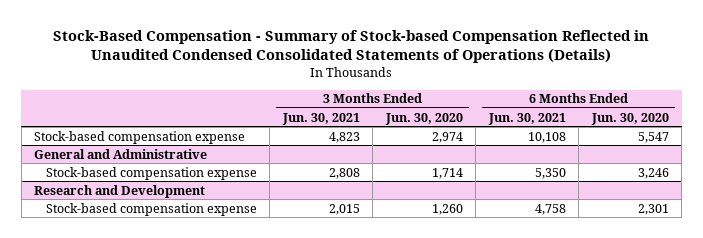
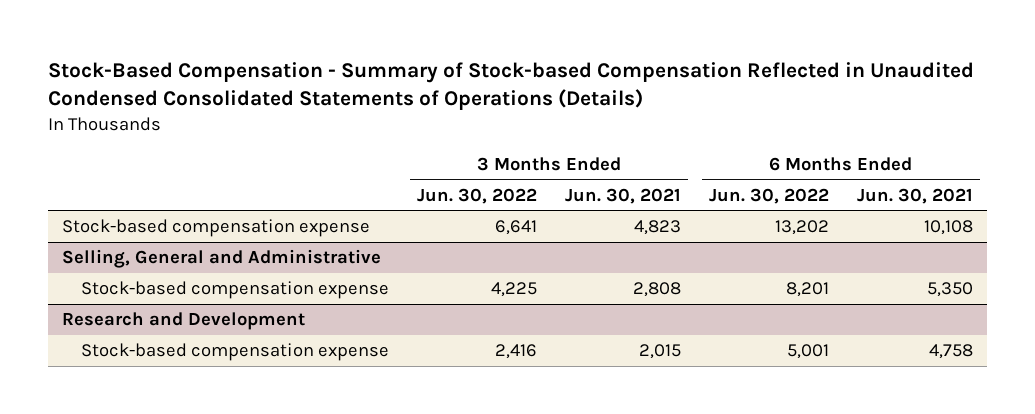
- | 3 Months Ended Jun. 30, 2021 | 3 Months Ended Jun. 30, 2020 | 6 Months Ended Jun. 30, 2021 | 6 Months Ended Jun. 30, 2020
+ | 3 Months Ended Jun. 30, 2022 | 3 Months Ended Jun. 30, 2021 | 6 Months Ended Jun. 30, 2022 | 6 Months Ended Jun. 30, 2021
- General and Administrative
+ Selling, General and Administrative

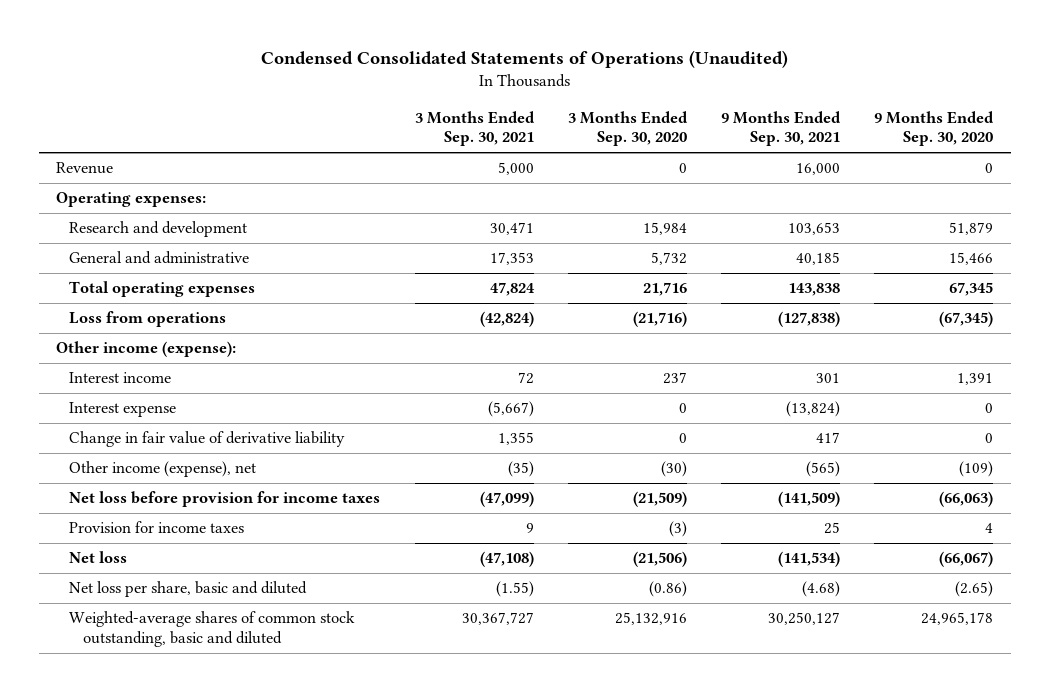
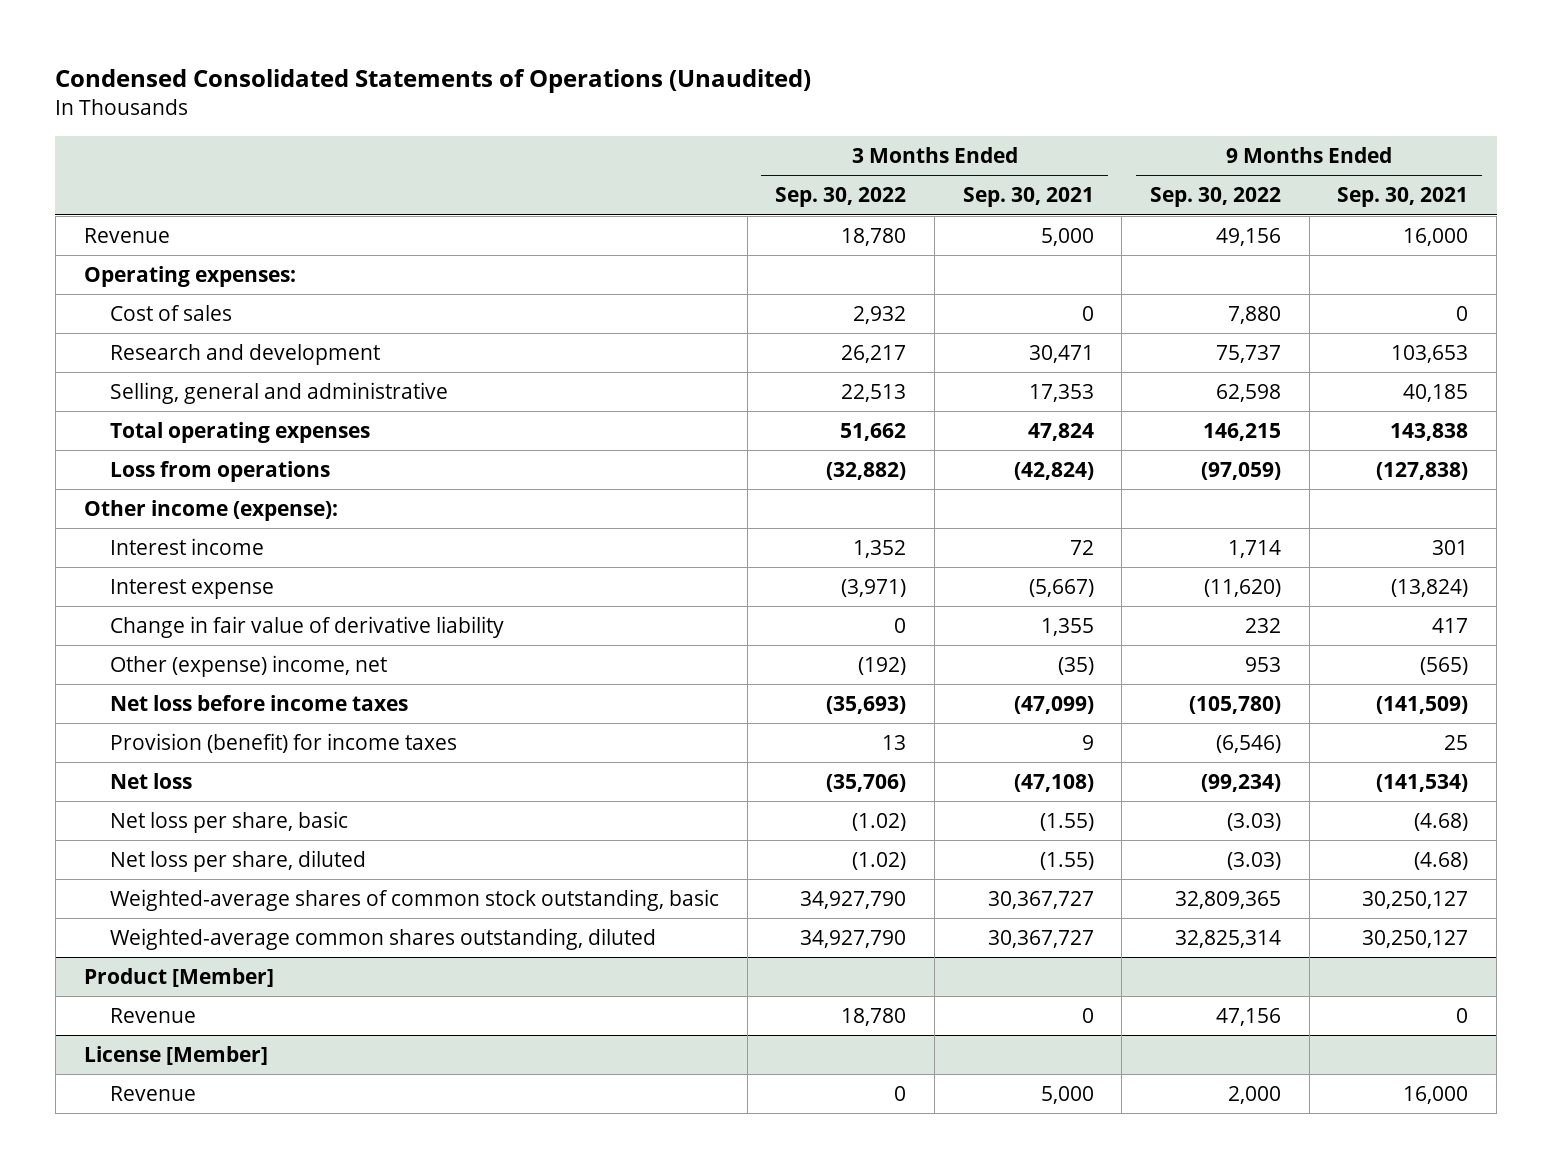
- | 3 Months Ended Sep. 30, 2021 | 3 Months Ended Sep. 30, 2020 | 9 Months Ended Sep. 30, 2021 | 9 Months Ended Sep. 30, 2020
+ | 3 Months Ended Sep. 30, 2022 | 3 Months Ended Sep. 30, 2021 | 9 Months Ended Sep. 30, 2022 | 9 Months Ended Sep. 30, 2021
+ Cost of sales | 2,932 | 0 | 7,880 | 0
- General and administrative | 17,353 | 5,732 | 40,185 | 15,466
+ Selling, general and administrative | 22,513 | 17,353 | 62,598 | 40,185
- Other income (expense), net | (35) | (30) | (565) | (109)
- Net loss before provision for income taxes | (47,099) | (21,509) | (141,509) | (66,063)
- Provision for income taxes | 9 | (3) | 25 | 4
+ Other (expense) income, net | (192) | (35) | 953 | (565)
+ Net loss before income taxes | (35,693) | (47,099) | (105,780) | (141,509)
+ Provision (benefit) for income taxes | 13 | 9 | (6,546) | 25
- Net loss per share, basic and diluted | (1.55) | (0.86) | (4.68) | (2.65)
- Weighted-average shares of common stock outstanding, basic and diluted | 30,367,727 | 25,132,916 | 30,250,127 | 24,965,178
+ Net loss per share, basic | (1.02) | (1.55) | (3.03) | (4.68)
+ Net loss per share, diluted | (1.02) | (1.55) | (3.03) | (4.68)
+ Weighted-average shares of common stock outstanding, basic | 34,927,790 | 30,367,727 | 32,809,365 | 30,250,127
+ Weighted-average common shares outstanding, diluted | 34,927,790 | 30,367,727 | 32,825,314 | 30,250,127
+ Product [Member]
+ Revenue | 18,780 | 0 | 47,156 | 0
+ License [Member]
+ Revenue | 0 | 5,000 | 2,000 | 16,000

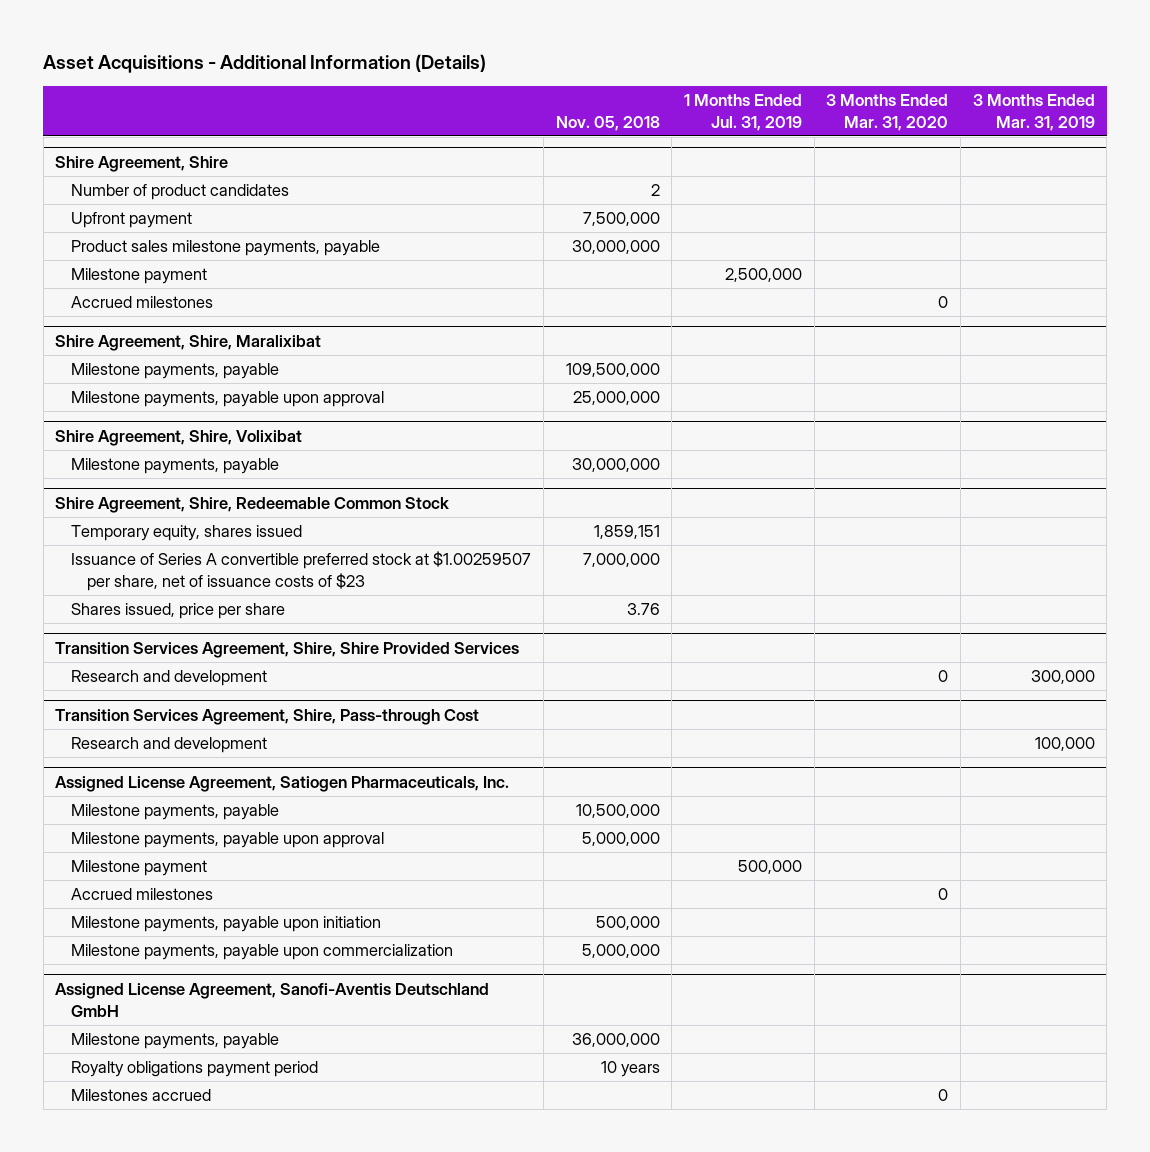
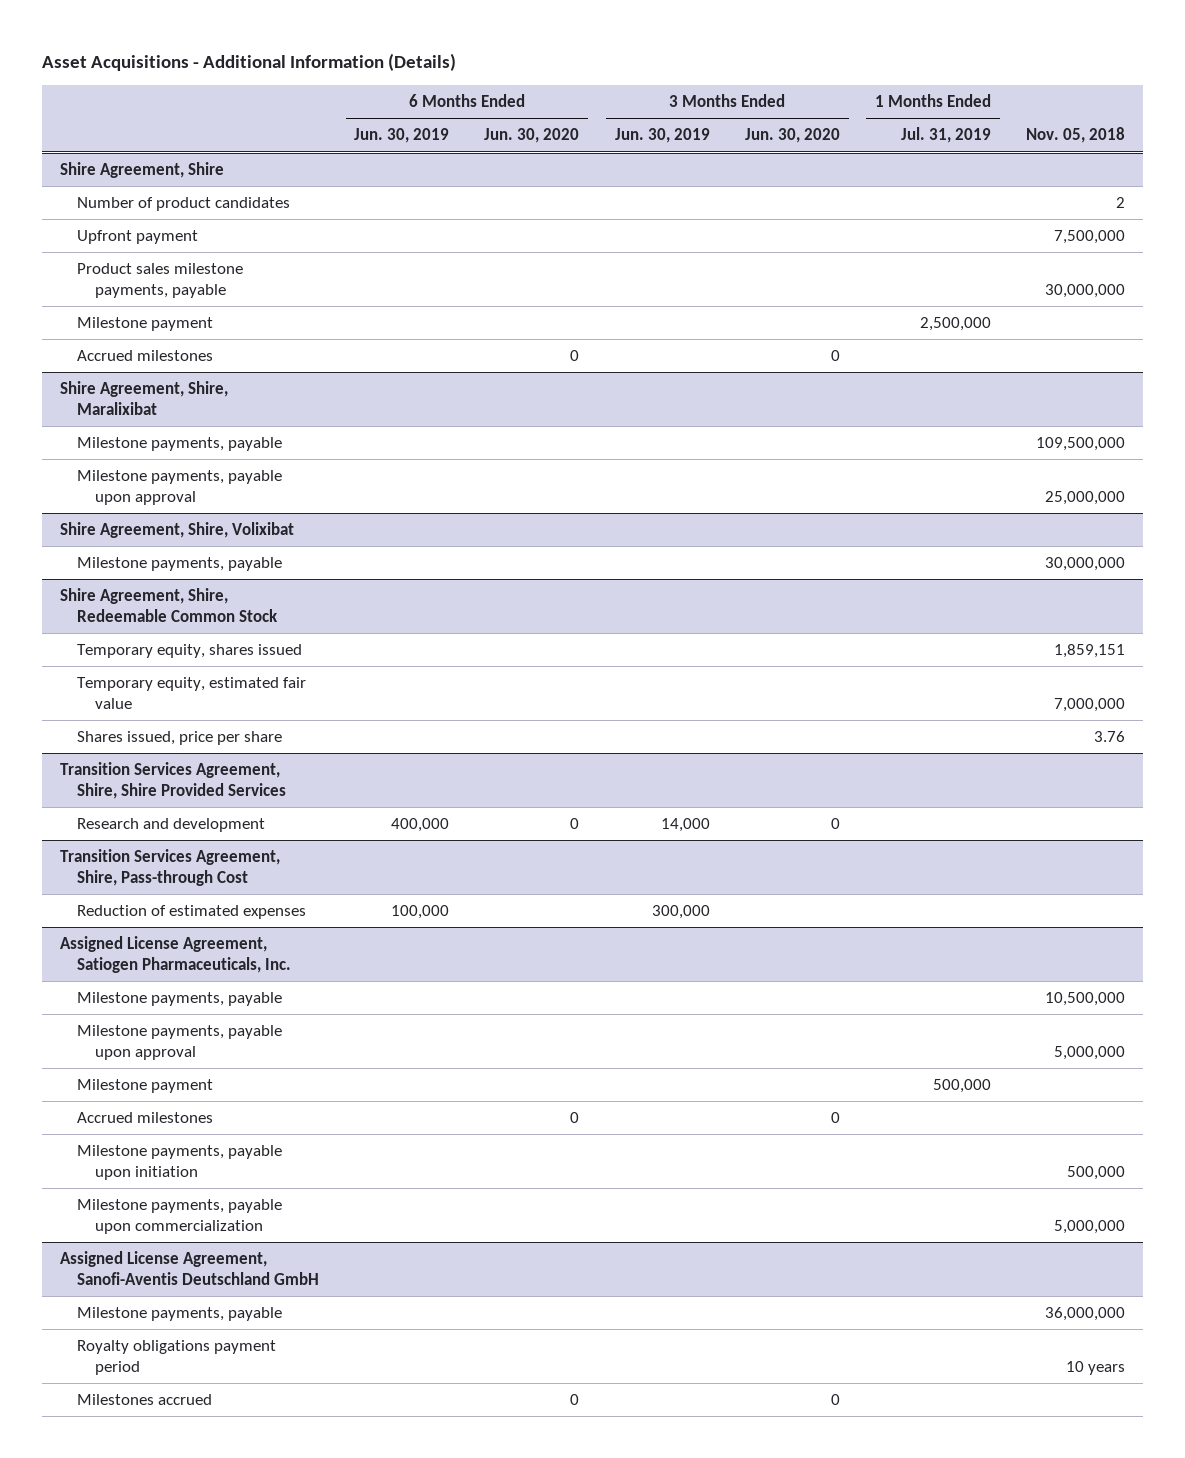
- | Nov. 05, 2018 | 1 Months Ended Jul. 31, 2019 | 3 Months Ended Mar. 31, 2020 | 3 Months Ended Mar. 31, 2019
+ | 6 Months Ended Jun. 30, 2019 | 6 Months Ended Jun. 30, 2020 | 3 Months Ended Jun. 30, 2019 | 3 Months Ended Jun. 30, 2020 | 1 Months Ended Jul. 31, 2019 | Nov. 05, 2018
@ Shire Agreement, Shire, Redeemable Common Stock
- Issuance of Series A convertible preferred stock at $1.00259507 per share, net of issuance costs of $23 | 7,000,000 | | |
+ Temporary equity, estimated fair value | | | | | | 7,000,000
@ Transition Services Agreement, Shire, Pass-through Cost
- Research and development | | | | 100,000
+ Reduction of estimated expenses | 100,000 | | 300,000 | | |

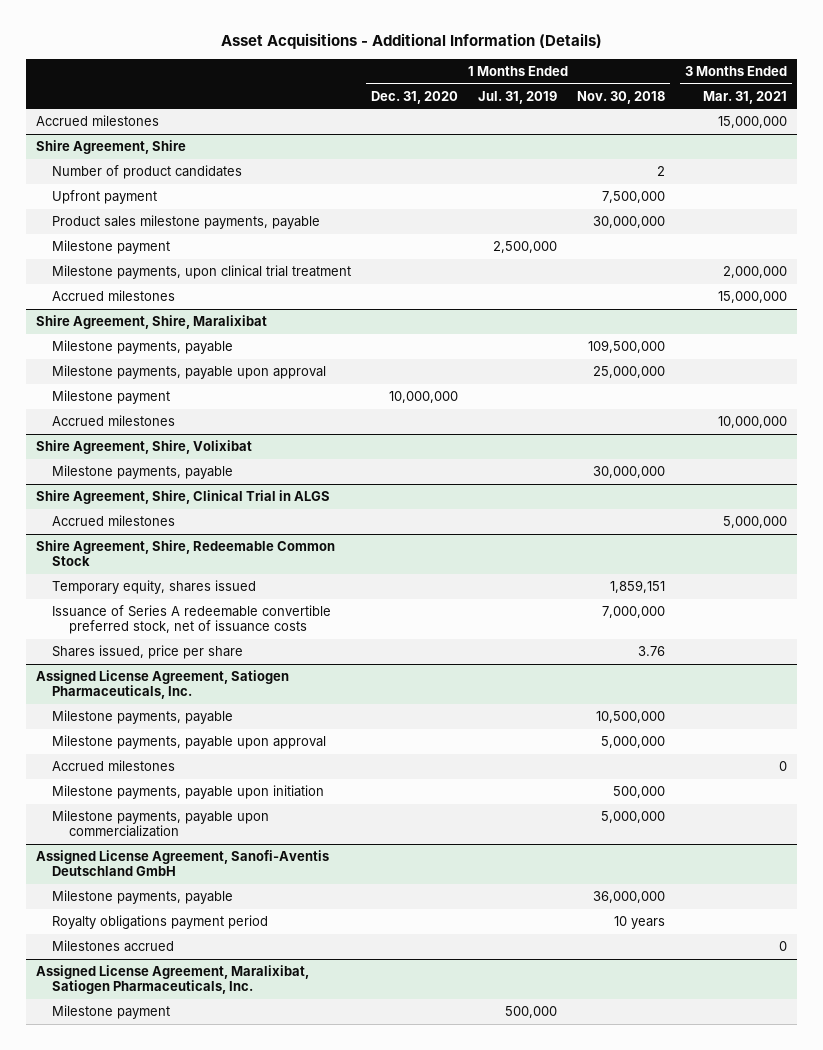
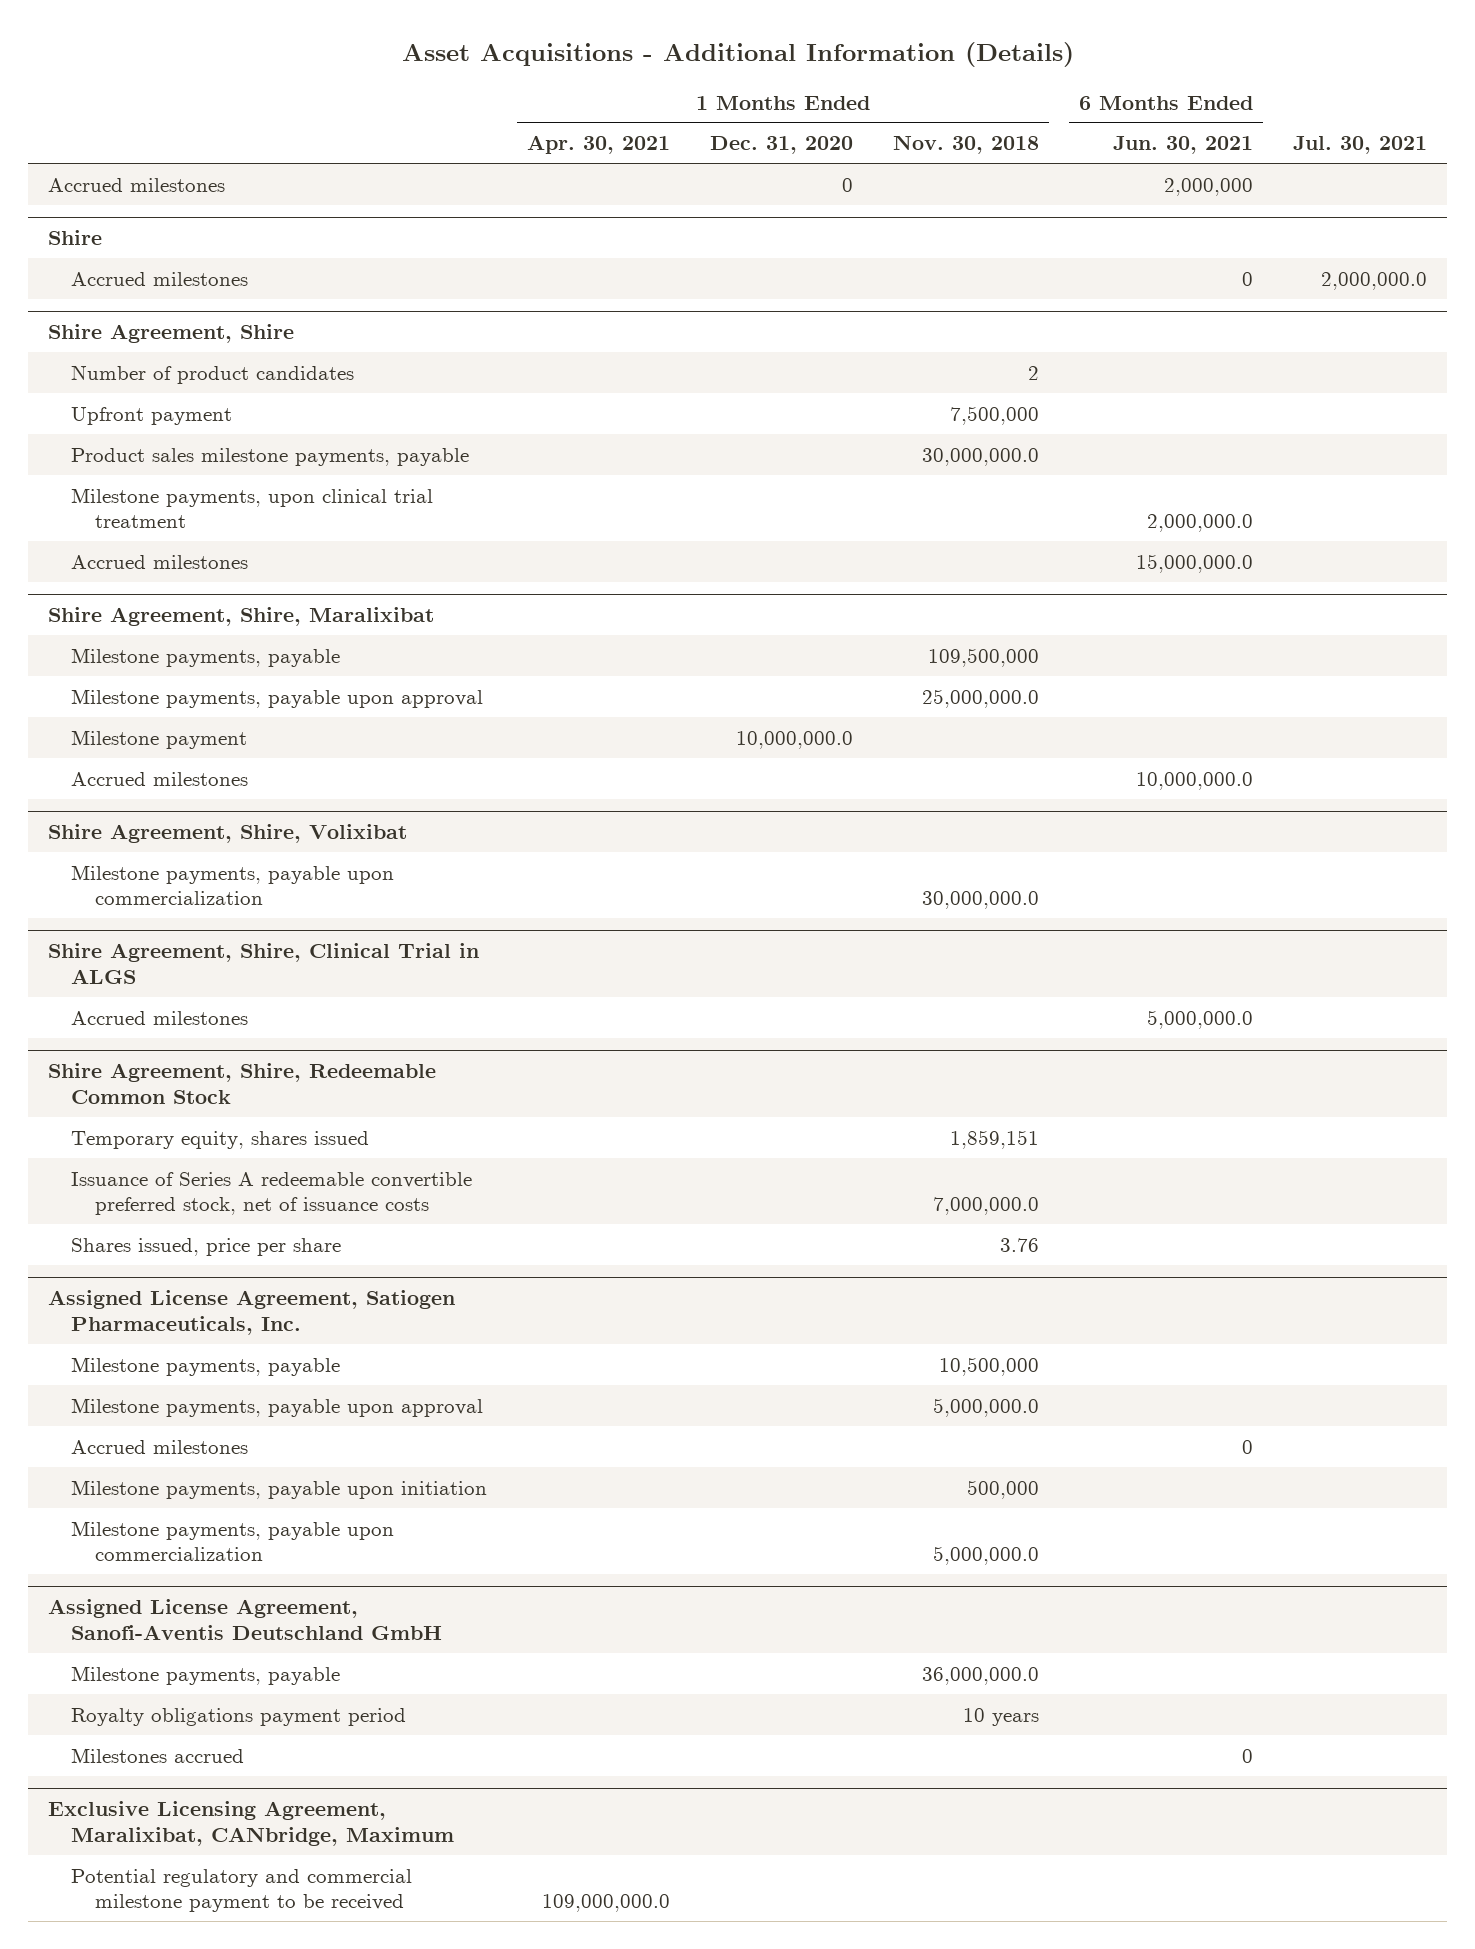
- | 1 Months Ended Dec. 31, 2020 | 1 Months Ended Jul. 31, 2019 | 1 Months Ended Nov. 30, 2018 | 3 Months Ended Mar. 31, 2021
+ | 1 Months Ended Apr. 30, 2021 | 1 Months Ended Dec. 31, 2020 | 1 Months Ended Nov. 30, 2018 | 6 Months Ended Jun. 30, 2021 | Jul. 30, 2021
+ Accrued milestones | | 0 | | 2,000,000 |
+ Shire
@ Shire Agreement, Shire
- Product sales milestone payments, payable | | | 30,000,000 |
- Milestone payment | | 2,500,000 | |
+ Product sales milestone payments, payable | | | 30,000,000.0 | |
@ Shire Agreement, Shire, Maralixibat
- Milestone payments, payable upon approval | | | 25,000,000 |
- Milestone payment | 10,000,000 | | |
+ Milestone payments, payable upon approval | | | 25,000,000.0 | |
+ Milestone payment | | 10,000,000.0 | | |
@ Shire Agreement, Shire, Volixibat
- Milestone payments, payable | | | 30,000,000 |
+ Milestone payments, payable upon commercialization | | | 30,000,000.0 | |
@ Shire Agreement, Shire, Redeemable Common Stock
- Issuance of Series A redeemable convertible preferred stock, net of issuance costs | | | 7,000,000 |
+ Issuance of Series A redeemable convertible preferred stock, net of issuance costs | | | 7,000,000.0 | |
@ Assigned License Agreement, Satiogen Pharmaceuticals, Inc.
- Milestone payments, payable upon approval | | | 5,000,000 |
+ Milestone payments, payable upon approval | | | 5,000,000.0 | |
- Milestone payments, payable upon commercialization | | | 5,000,000 |
+ Milestone payments, payable upon commercialization | | | 5,000,000.0 | |
@ Assigned License Agreement, Sanofi-Aventis Deutschland GmbH
- Milestone payments, payable | | | 36,000,000 |
+ Milestone payments, payable | | | 36,000,000.0 | |
- Assigned License Agreement, Maralixibat, Satiogen Pharmaceuticals, Inc.
- Milestone payment | | 500,000 | |
+ Exclusive Licensing Agreement, Maralixibat, CANbridge, Maximum
+ Potential regulatory and commercial milestone payment to be received | 109,000,000.0 | | | |

